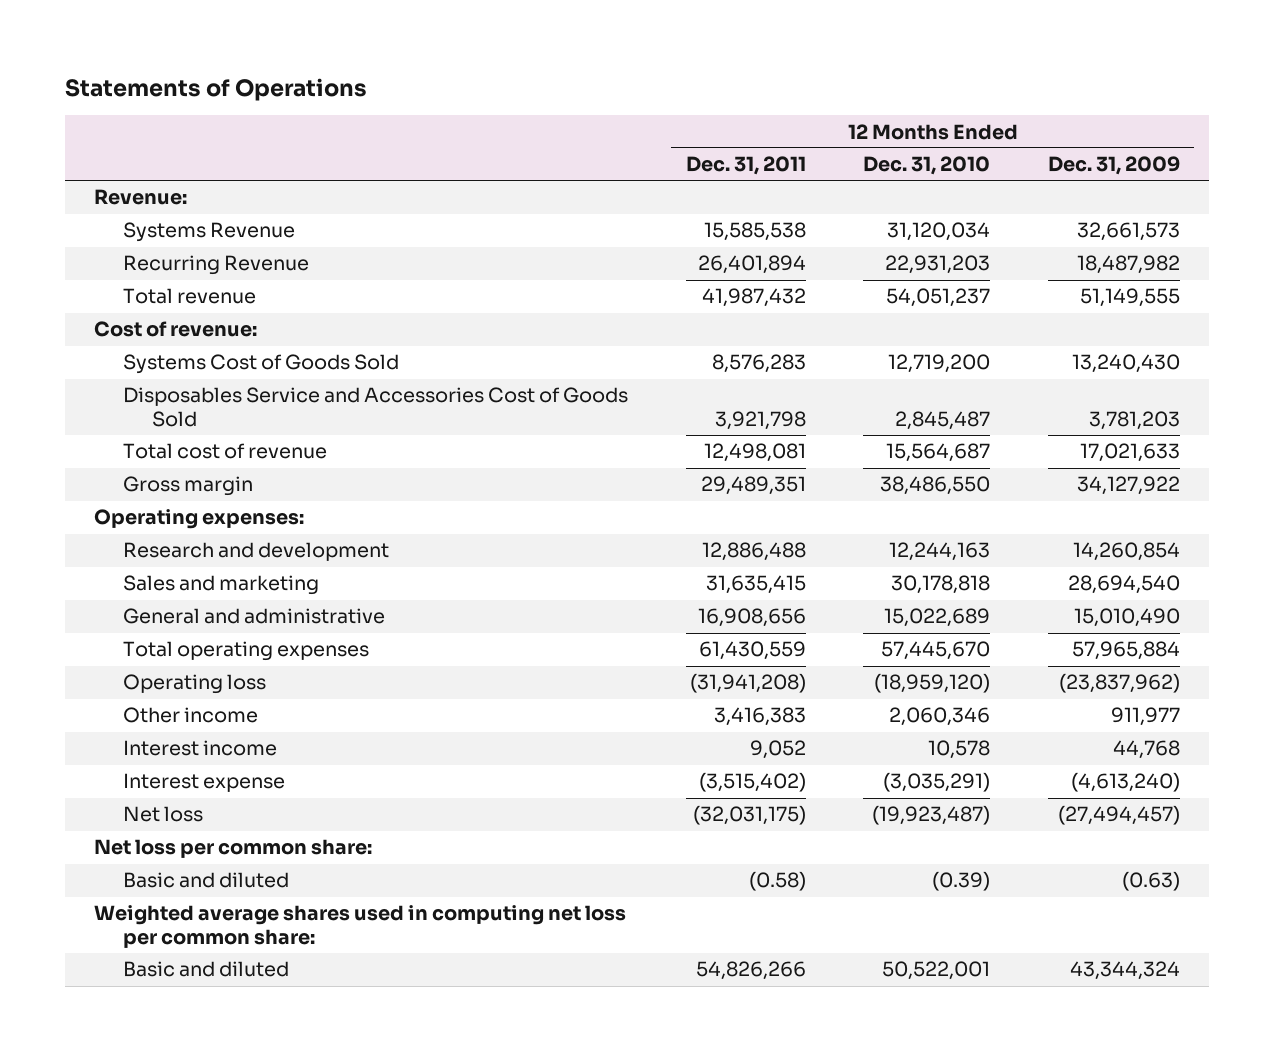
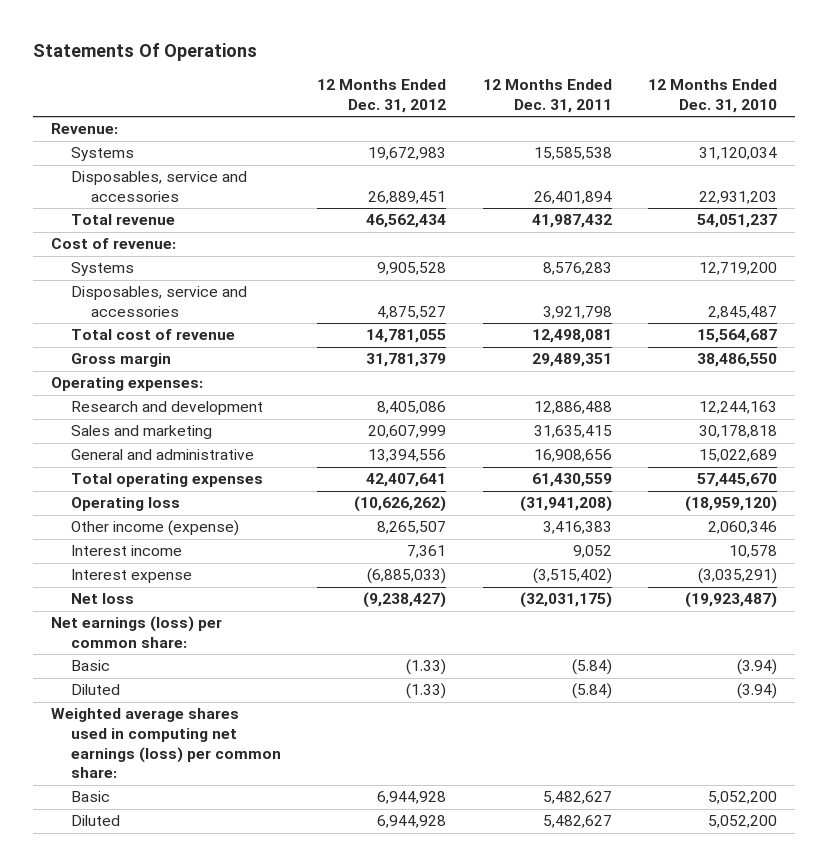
- Statements of Operations
+ Statements Of Operations
- | 12 Months Ended Dec. 31, 2011 | 12 Months Ended Dec. 31, 2010 | 12 Months Ended Dec. 31, 2009
+ | 12 Months Ended Dec. 31, 2012 | 12 Months Ended Dec. 31, 2011 | 12 Months Ended Dec. 31, 2010
- Systems Revenue | 15,585,538 | 31,120,034 | 32,661,573
- Recurring Revenue | 26,401,894 | 22,931,203 | 18,487,982
+ Systems | 19,672,983 | 15,585,538 | 31,120,034
+ Disposables, service and accessories | 26,889,451 | 26,401,894 | 22,931,203
- Systems Cost of Goods Sold | 8,576,283 | 12,719,200 | 13,240,430
- Disposables Service and Accessories Cost of Goods Sold | 3,921,798 | 2,845,487 | 3,781,203
+ Systems | 9,905,528 | 8,576,283 | 12,719,200
+ Disposables, service and accessories | 4,875,527 | 3,921,798 | 2,845,487
- Other income | 3,416,383 | 2,060,346 | 911,977
+ Other income (expense) | 8,265,507 | 3,416,383 | 2,060,346
- Net loss per common share:
- Basic and diluted | (0.58) | (0.39) | (0.63)
- Weighted average shares used in computing net loss per common share:
- Basic and diluted | 54,826,266 | 50,522,001 | 43,344,324
+ Net earnings (loss) per common share:
+ Basic | (1.33) | (5.84) | (3.94)
+ Diluted | (1.33) | (5.84) | (3.94)
+ Weighted average shares used in computing net earnings (loss) per common share:
+ Basic | 6,944,928 | 5,482,627 | 5,052,200
+ Diluted | 6,944,928 | 5,482,627 | 5,052,200

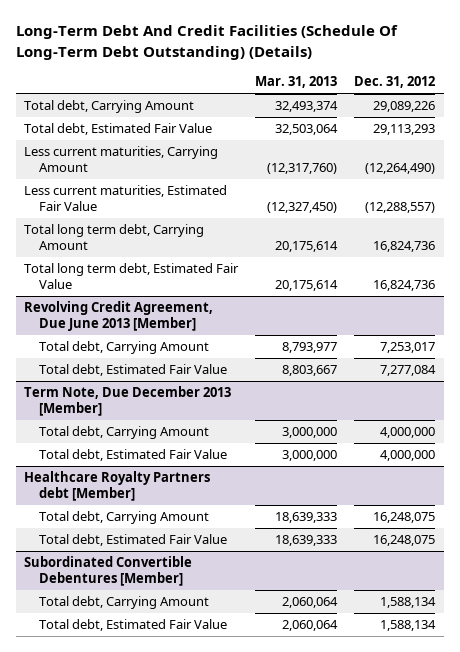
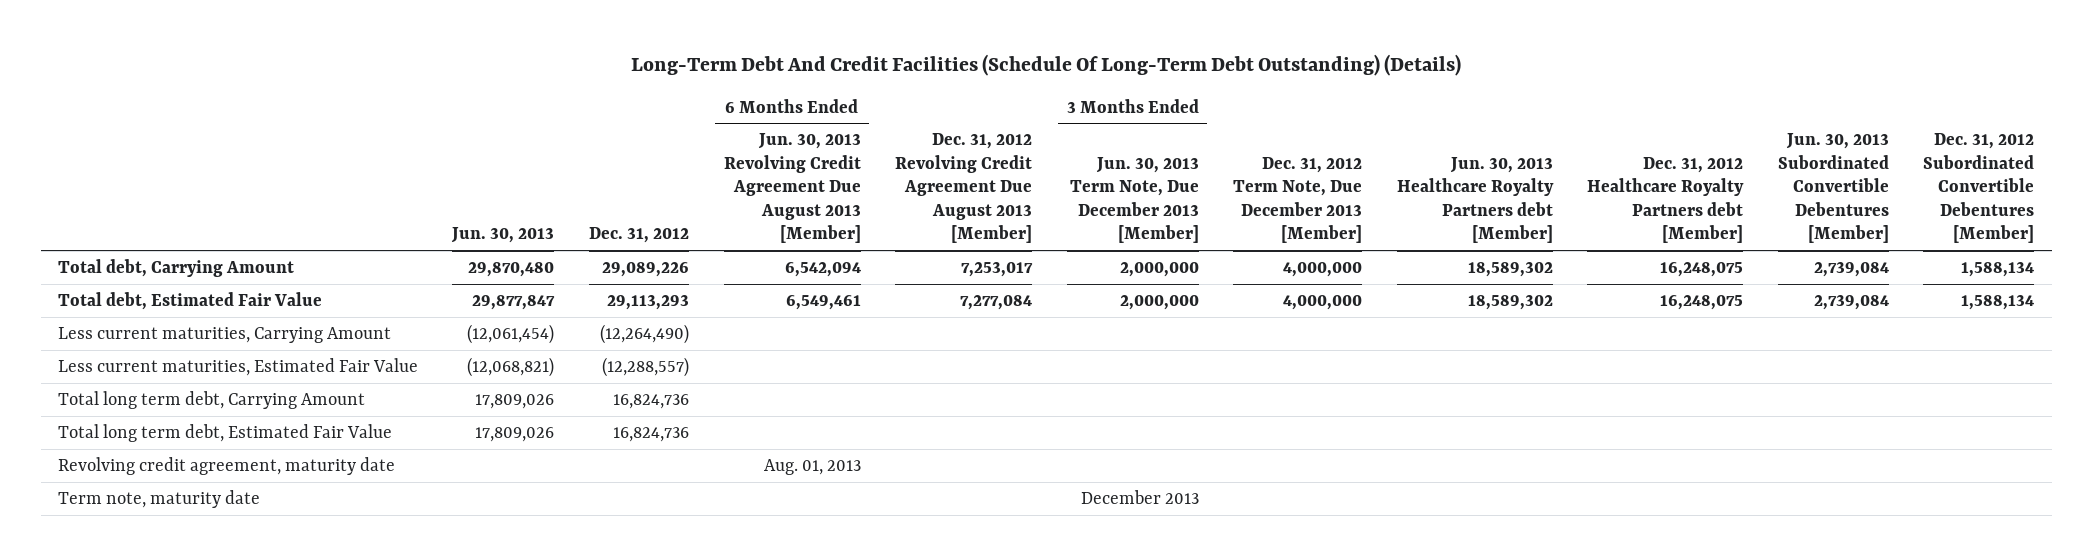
- | Mar. 31, 2013 | Dec. 31, 2012
+ | Jun. 30, 2013 | Dec. 31, 2012 | 6 Months Ended Jun. 30, 2013 Revolving Credit Agreement Due August 2013 [Member] | Dec. 31, 2012 Revolving Credit Agreement Due August 2013 [Member] | 3 Months Ended Jun. 30, 2013 Term Note, Due December 2013 [Member] | Dec. 31, 2012 Term Note, Due December 2013 [Member] | Jun. 30, 2013 Healthcare Royalty Partners debt [Member] | Dec. 31, 2012 Healthcare Royalty Partners debt [Member] | Jun. 30, 2013 Subordinated Convertible Debentures [Member] | Dec. 31, 2012 Subordinated Convertible Debentures [Member]
- Revolving Credit Agreement, Due June 2013 [Member]
- Total debt, Carrying Amount | 8,793,977 | 7,253,017
- Total debt, Estimated Fair Value | 8,803,667 | 7,277,084
- Term Note, Due December 2013 [Member]
- Total debt, Carrying Amount | 3,000,000 | 4,000,000
- Total debt, Estimated Fair Value | 3,000,000 | 4,000,000
- Healthcare Royalty Partners debt [Member]
- Total debt, Carrying Amount | 18,639,333 | 16,248,075
- Total debt, Estimated Fair Value | 18,639,333 | 16,248,075
- Subordinated Convertible Debentures [Member]
- Total debt, Carrying Amount | 2,060,064 | 1,588,134
- Total debt, Estimated Fair Value | 2,060,064 | 1,588,134
+ Revolving credit agreement, maturity date | | | Aug. 01, 2013 | | | | | | |
+ Term note, maturity date | | | | | December 2013 | | | | |

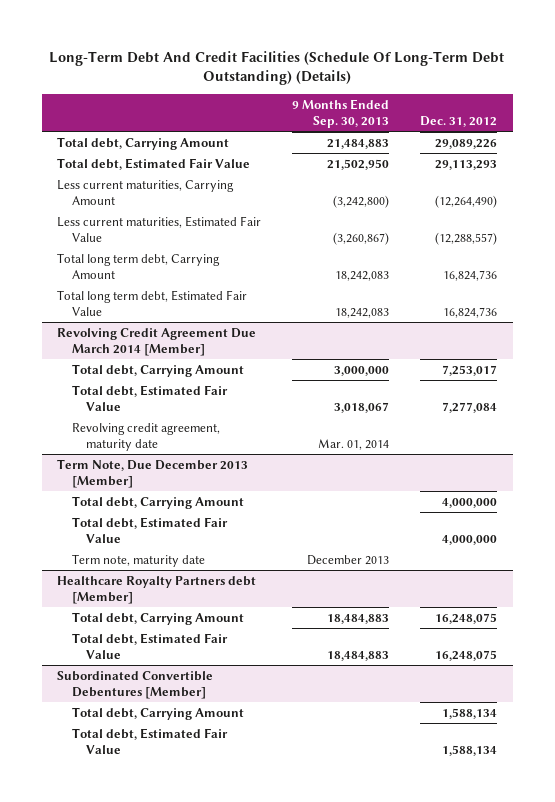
- | Jun. 30, 2013 | Dec. 31, 2012 | 6 Months Ended Jun. 30, 2013 Revolving Credit Agreement Due August 2013 [Member] | Dec. 31, 2012 Revolving Credit Agreement Due August 2013 [Member] | 3 Months Ended Jun. 30, 2013 Term Note, Due December 2013 [Member] | Dec. 31, 2012 Term Note, Due December 2013 [Member] | Jun. 30, 2013 Healthcare Royalty Partners debt [Member] | Dec. 31, 2012 Healthcare Royalty Partners debt [Member] | Jun. 30, 2013 Subordinated Convertible Debentures [Member] | Dec. 31, 2012 Subordinated Convertible Debentures [Member]
+ | 9 Months Ended Sep. 30, 2013 | Dec. 31, 2012
+ Revolving Credit Agreement Due March 2014 [Member]
+ Total debt, Carrying Amount | 3,000,000 | 7,253,017
+ Total debt, Estimated Fair Value | 3,018,067 | 7,277,084
+ Term Note, Due December 2013 [Member]
+ Total debt, Carrying Amount | | 4,000,000
+ Total debt, Estimated Fair Value | | 4,000,000
+ Healthcare Royalty Partners debt [Member]
+ Total debt, Carrying Amount | 18,484,883 | 16,248,075
+ Total debt, Estimated Fair Value | 18,484,883 | 16,248,075
+ Subordinated Convertible Debentures [Member]
+ Total debt, Carrying Amount | | 1,588,134
+ Total debt, Estimated Fair Value | | 1,588,134

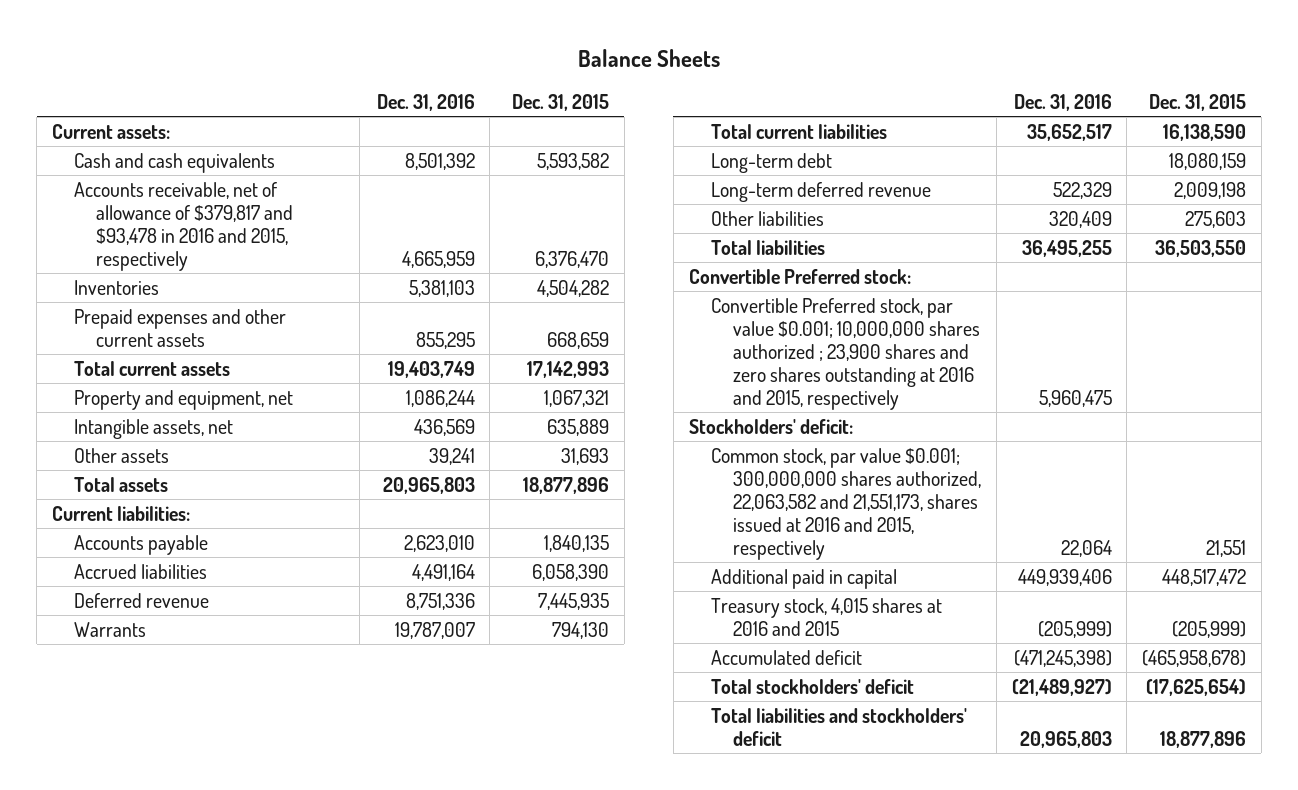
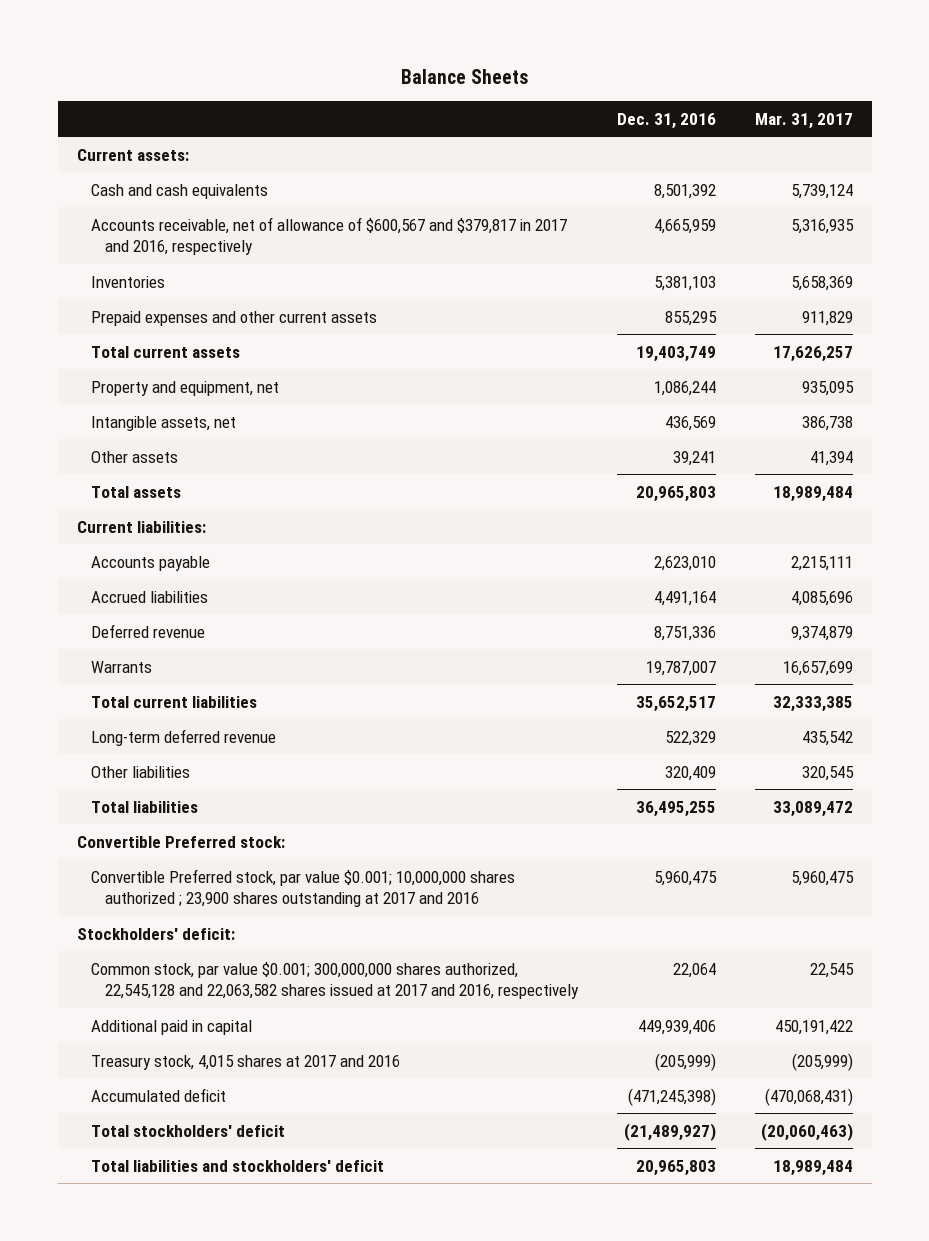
- | Dec. 31, 2016 | Dec. 31, 2015
+ | Dec. 31, 2016 | Mar. 31, 2017
- Accounts receivable, net of allowance of $379,817 and $93,478 in 2016 and 2015, respectively | 4,665,959 | 6,376,470
+ Accounts receivable, net of allowance of $600,567 and $379,817 in 2017 and 2016, respectively | 4,665,959 | 5,316,935
- Long-term debt | | 18,080,159
- Convertible Preferred stock, par value $0.001; 10,000,000 shares authorized ; 23,900 shares and zero shares outstanding at 2016 and 2015, respectively | 5,960,475 |
+ Convertible Preferred stock, par value $0.001; 10,000,000 shares authorized ; 23,900 shares outstanding at 2017 and 2016 | 5,960,475 | 5,960,475
- Common stock, par value $0.001; 300,000,000 shares authorized, 22,063,582 and 21,551,173, shares issued at 2016 and 2015, respectively | 22,064 | 21,551
+ Common stock, par value $0.001; 300,000,000 shares authorized, 22,545,128 and 22,063,582 shares issued at 2017 and 2016, respectively | 22,064 | 22,545
- Treasury stock, 4,015 shares at 2016 and 2015 | (205,999) | (205,999)
+ Treasury stock, 4,015 shares at 2017 and 2016 | (205,999) | (205,999)

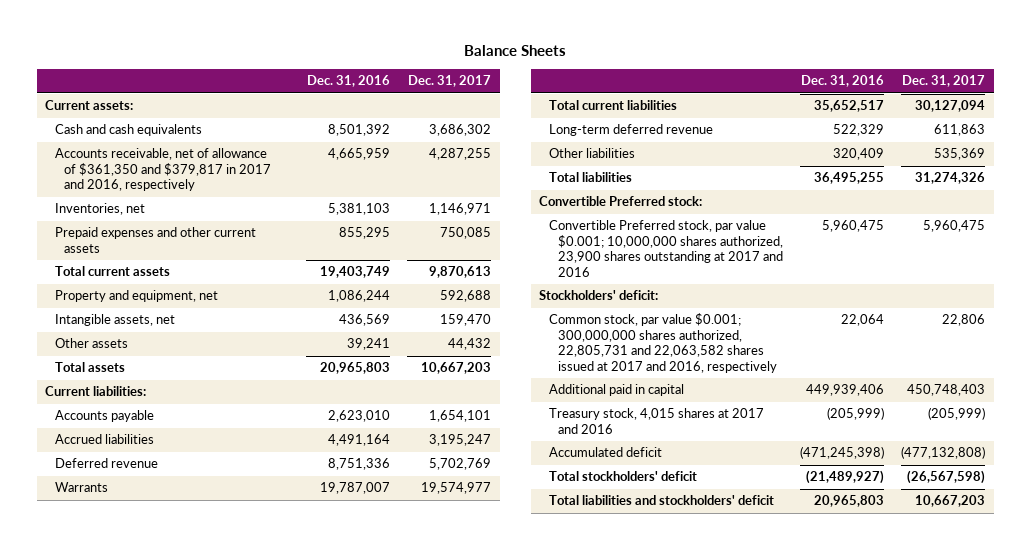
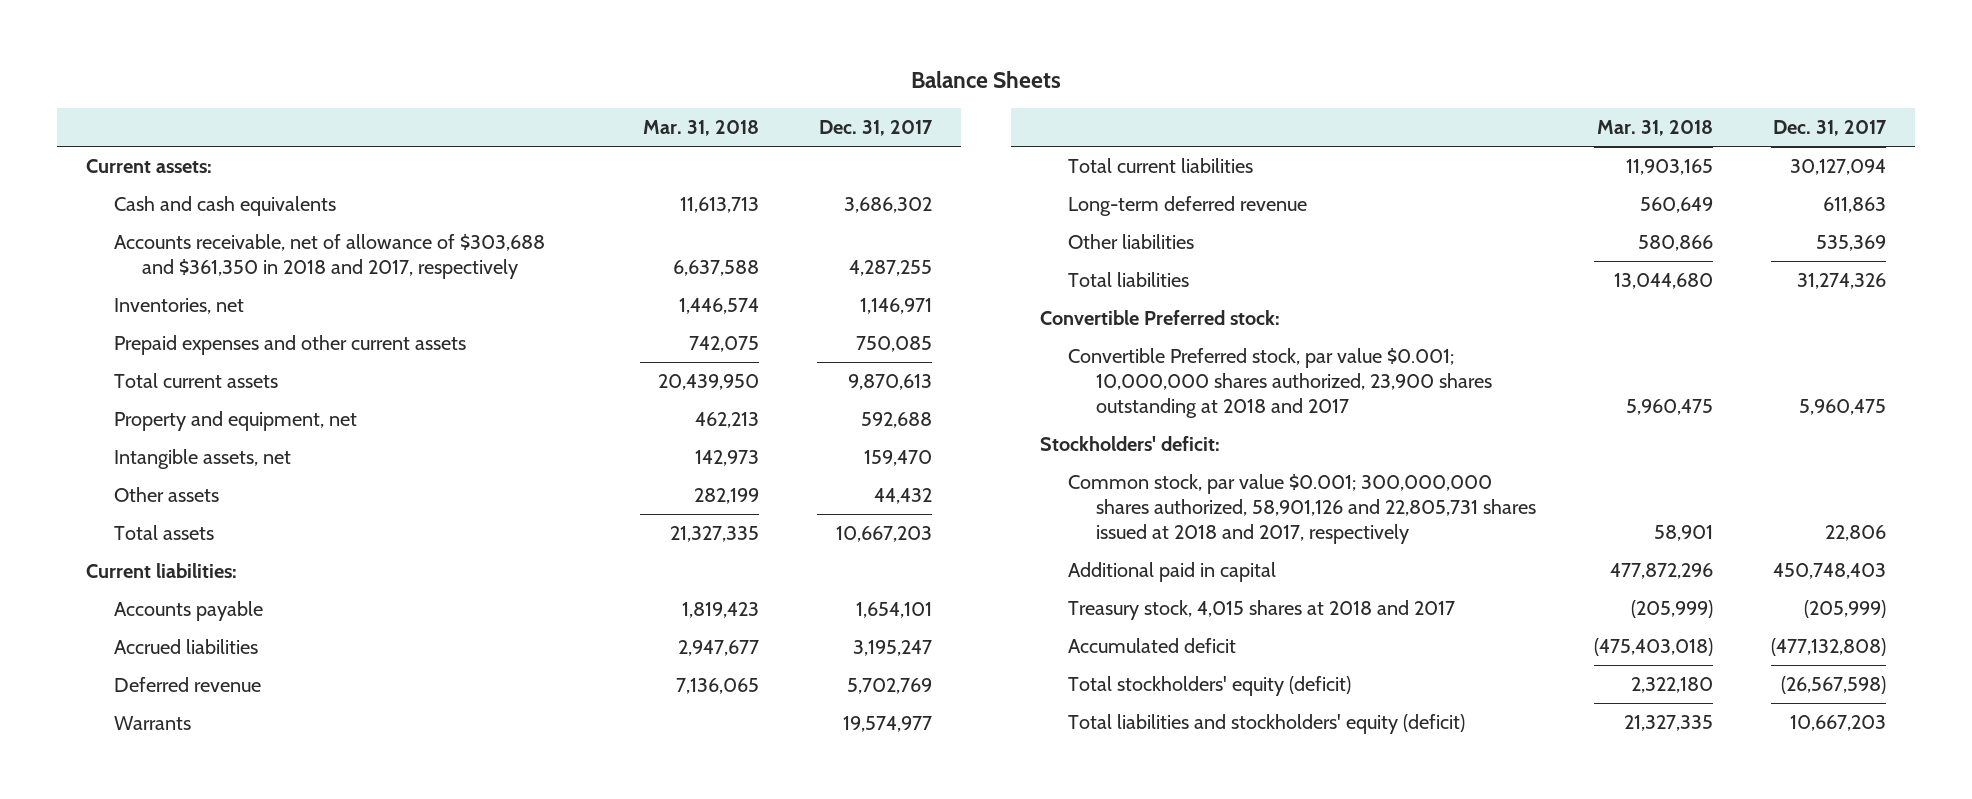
- | Dec. 31, 2016 | Dec. 31, 2017
+ | Mar. 31, 2018 | Dec. 31, 2017
- Accounts receivable, net of allowance of $361,350 and $379,817 in 2017 and 2016, respectively | 4,665,959 | 4,287,255
+ Accounts receivable, net of allowance of $303,688 and $361,350 in 2018 and 2017, respectively | 6,637,588 | 4,287,255
- Convertible Preferred stock, par value $0.001; 10,000,000 shares authorized, 23,900 shares outstanding at 2017 and 2016 | 5,960,475 | 5,960,475
+ Convertible Preferred stock, par value $0.001; 10,000,000 shares authorized, 23,900 shares outstanding at 2018 and 2017 | 5,960,475 | 5,960,475
- Common stock, par value $0.001; 300,000,000 shares authorized, 22,805,731 and 22,063,582 shares issued at 2017 and 2016, respectively | 22,064 | 22,806
+ Common stock, par value $0.001; 300,000,000 shares authorized, 58,901,126 and 22,805,731 shares issued at 2018 and 2017, respectively | 58,901 | 22,806
- Treasury stock, 4,015 shares at 2017 and 2016 | (205,999) | (205,999)
+ Treasury stock, 4,015 shares at 2018 and 2017 | (205,999) | (205,999)
- Total stockholders' deficit | (21,489,927) | (26,567,598)
- Total liabilities and stockholders' deficit | 20,965,803 | 10,667,203
+ Total stockholders' equity (deficit) | 2,322,180 | (26,567,598)
+ Total liabilities and stockholders' equity (deficit) | 21,327,335 | 10,667,203

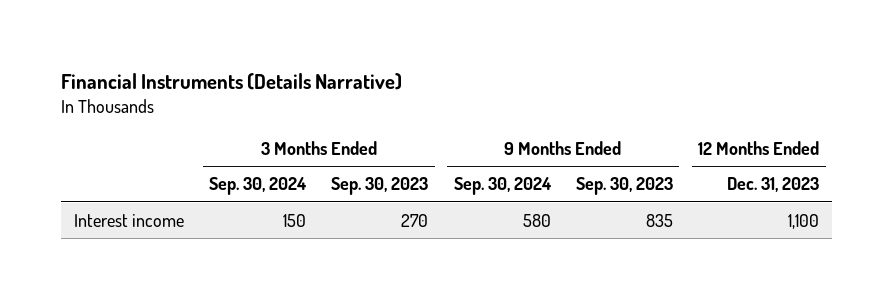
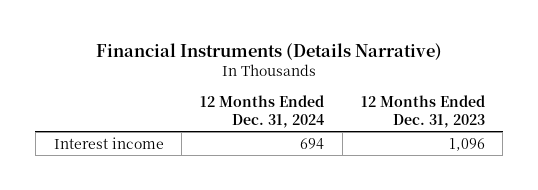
- | 3 Months Ended Sep. 30, 2024 | 3 Months Ended Sep. 30, 2023 | 9 Months Ended Sep. 30, 2024 | 9 Months Ended Sep. 30, 2023 | 12 Months Ended Dec. 31, 2023
+ | 12 Months Ended Dec. 31, 2024 | 12 Months Ended Dec. 31, 2023
- Interest income | 150 | 270 | 580 | 835 | 1,100
+ Interest income | 694 | 1,096

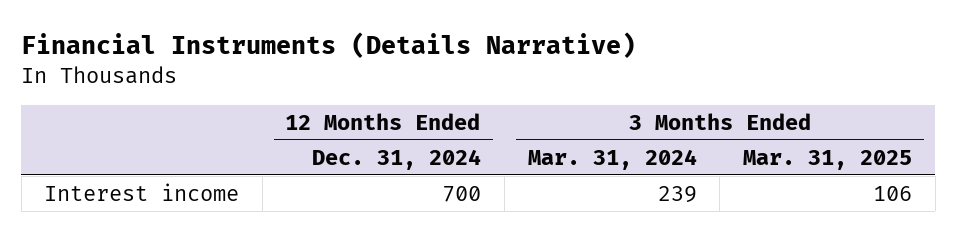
- | 12 Months Ended Dec. 31, 2024 | 12 Months Ended Dec. 31, 2023
+ | 12 Months Ended Dec. 31, 2024 | 3 Months Ended Mar. 31, 2024 | 3 Months Ended Mar. 31, 2025
- Interest income | 694 | 1,096
+ Interest income | 700 | 239 | 106

